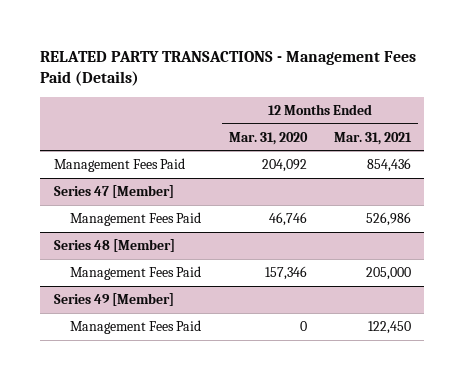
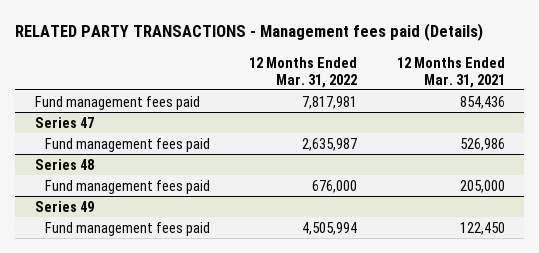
- RELATED PARTY TRANSACTIONS - Management Fees Paid (Details)
+ RELATED PARTY TRANSACTIONS - Management fees paid (Details)
- | 12 Months Ended Mar. 31, 2020 | 12 Months Ended Mar. 31, 2021
+ | 12 Months Ended Mar. 31, 2022 | 12 Months Ended Mar. 31, 2021
- Management Fees Paid | 204,092 | 854,436
- Series 47 [Member]
- Management Fees Paid | 46,746 | 526,986
- Series 48 [Member]
- Management Fees Paid | 157,346 | 205,000
- Series 49 [Member]
- Management Fees Paid | 0 | 122,450
+ Fund management fees paid | 7,817,981 | 854,436
+ Series 47
+ Fund management fees paid | 2,635,987 | 526,986
+ Series 48
+ Fund management fees paid | 676,000 | 205,000
+ Series 49
+ Fund management fees paid | 4,505,994 | 122,450

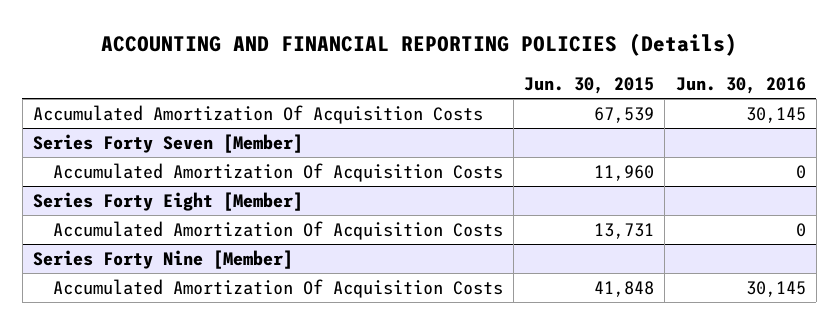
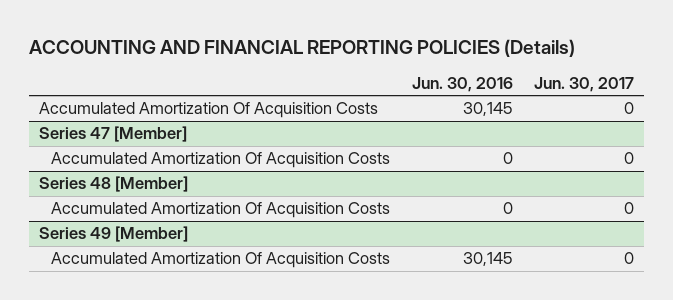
- | Jun. 30, 2015 | Jun. 30, 2016
+ | Jun. 30, 2016 | Jun. 30, 2017
- Series Forty Seven [Member]
+ Series 47 [Member]
- Series Forty Eight [Member]
+ Series 48 [Member]
- Series Forty Nine [Member]
+ Series 49 [Member]

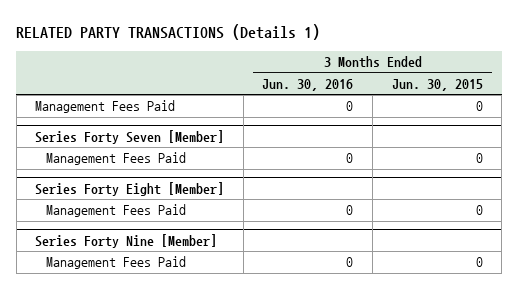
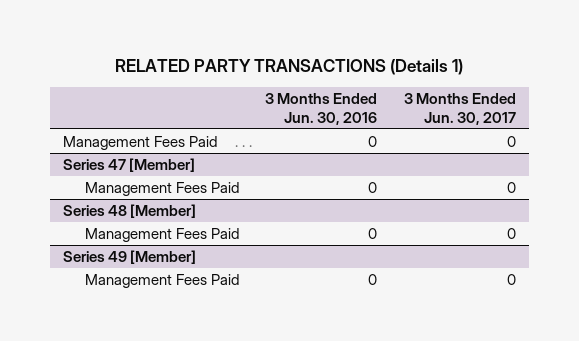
- | 3 Months Ended Jun. 30, 2016 | 3 Months Ended Jun. 30, 2015
+ | 3 Months Ended Jun. 30, 2016 | 3 Months Ended Jun. 30, 2017
- Series Forty Seven [Member]
+ Series 47 [Member]
- Series Forty Eight [Member]
+ Series 48 [Member]
- Series Forty Nine [Member]
+ Series 49 [Member]

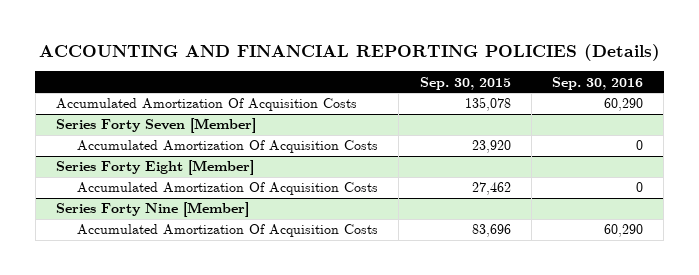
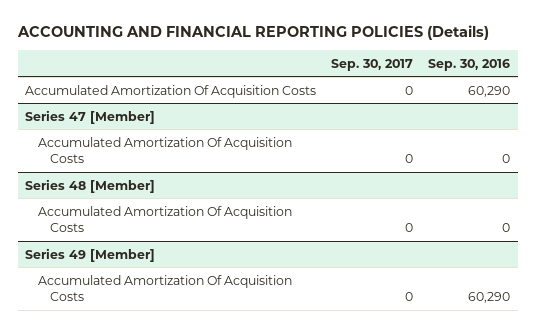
- | Sep. 30, 2015 | Sep. 30, 2016
+ | Sep. 30, 2017 | Sep. 30, 2016
- Series Forty Seven [Member]
+ Series 47 [Member]
- Series Forty Eight [Member]
+ Series 48 [Member]
- Series Forty Nine [Member]
+ Series 49 [Member]

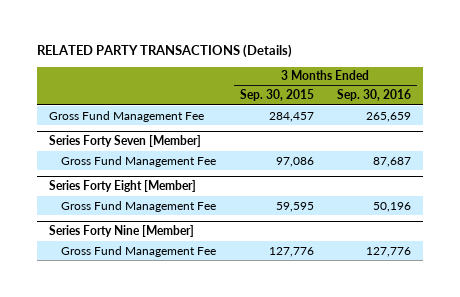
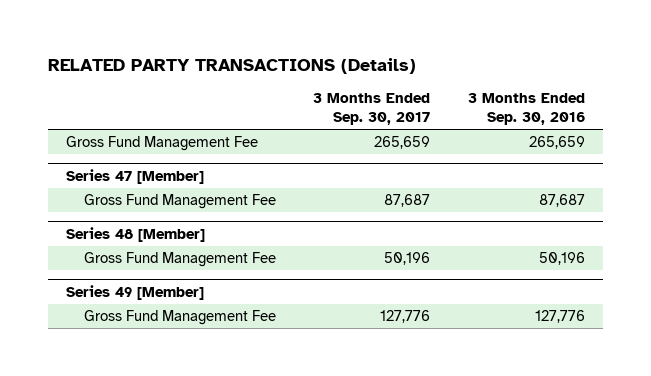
- | 3 Months Ended Sep. 30, 2015 | 3 Months Ended Sep. 30, 2016
+ | 3 Months Ended Sep. 30, 2017 | 3 Months Ended Sep. 30, 2016
- Series Forty Seven [Member]
+ Series 47 [Member]
- Series Forty Eight [Member]
+ Series 48 [Member]
- Series Forty Nine [Member]
+ Series 49 [Member]

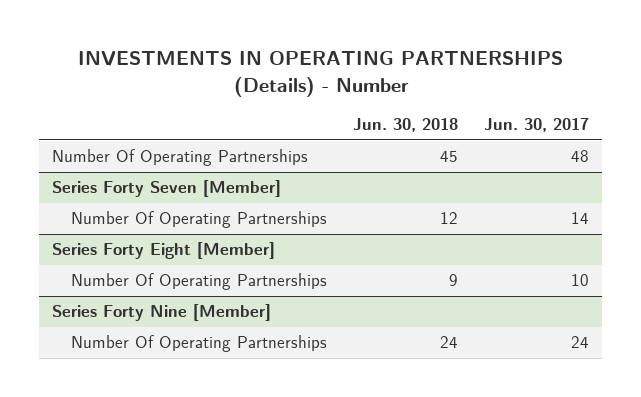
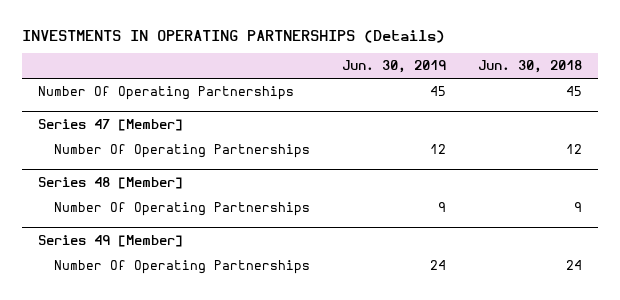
- INVESTMENTS IN OPERATING PARTNERSHIPS (Details) - Number
+ INVESTMENTS IN OPERATING PARTNERSHIPS (Details)
- | Jun. 30, 2018 | Jun. 30, 2017
+ | Jun. 30, 2019 | Jun. 30, 2018
- Series Forty Seven [Member]
+ Series 47 [Member]
- Series Forty Eight [Member]
+ Series 48 [Member]
- Series Forty Nine [Member]
+ Series 49 [Member]

